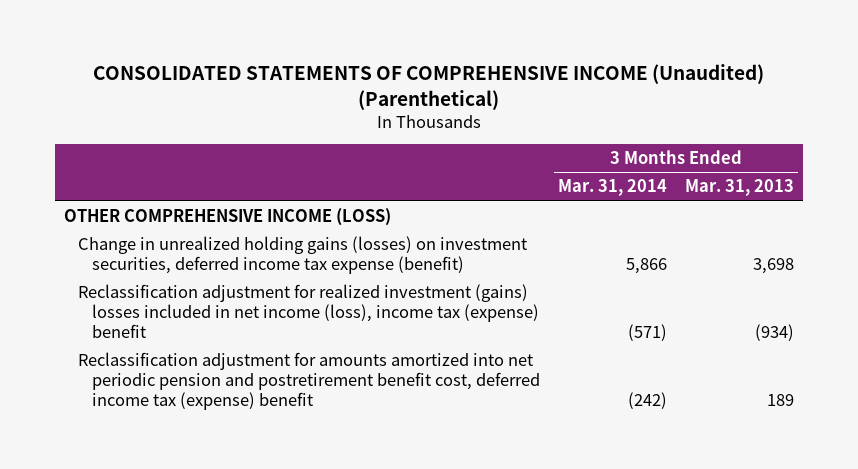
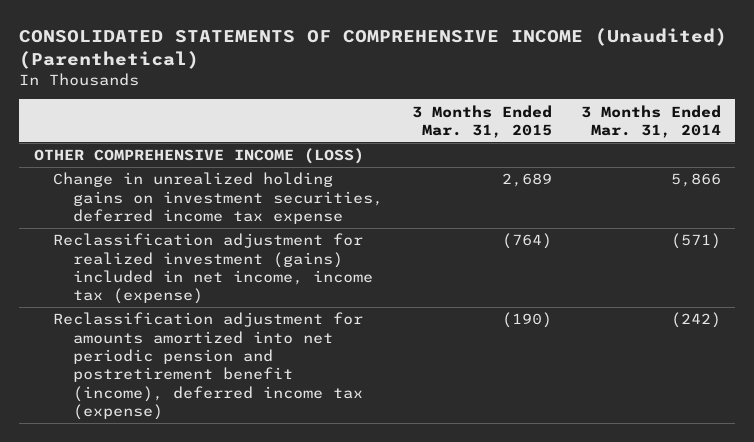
- | 3 Months Ended Mar. 31, 2014 | 3 Months Ended Mar. 31, 2013
+ | 3 Months Ended Mar. 31, 2015 | 3 Months Ended Mar. 31, 2014
- Change in unrealized holding gains (losses) on investment securities, deferred income tax expense (benefit) | 5,866 | 3,698
- Reclassification adjustment for realized investment (gains) losses included in net income (loss), income tax (expense) benefit | (571) | (934)
- Reclassification adjustment for amounts amortized into net periodic pension and postretirement benefit cost, deferred income tax (expense) benefit | (242) | 189
+ Change in unrealized holding gains on investment securities, deferred income tax expense | 2,689 | 5,866
+ Reclassification adjustment for realized investment (gains) included in net income, income tax (expense) | (764) | (571)
+ Reclassification adjustment for amounts amortized into net periodic pension and postretirement benefit (income), deferred income tax (expense) | (190) | (242)

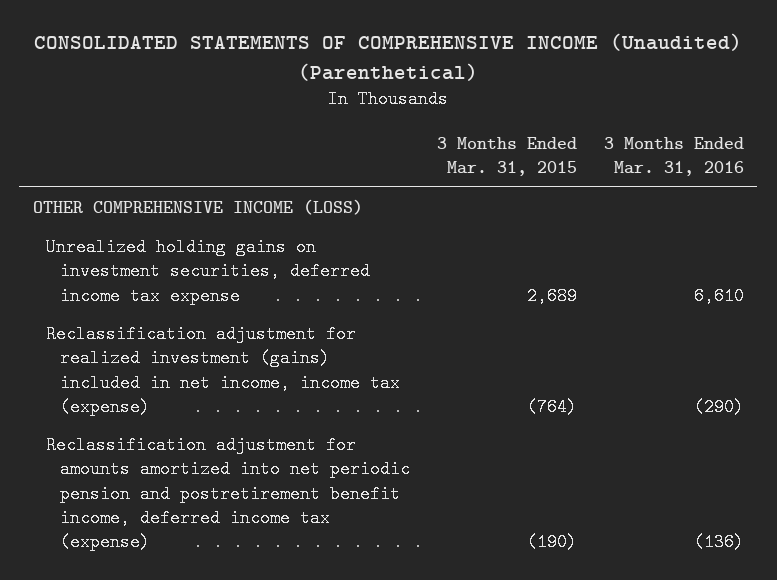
- | 3 Months Ended Mar. 31, 2015 | 3 Months Ended Mar. 31, 2014
+ | 3 Months Ended Mar. 31, 2015 | 3 Months Ended Mar. 31, 2016
- Change in unrealized holding gains on investment securities, deferred income tax expense | 2,689 | 5,866
+ Unrealized holding gains on investment securities, deferred income tax expense | 2,689 | 6,610
- Reclassification adjustment for amounts amortized into net periodic pension and postretirement benefit (income), deferred income tax (expense) | (190) | (242)
+ Reclassification adjustment for amounts amortized into net periodic pension and postretirement benefit income, deferred income tax (expense) | (190) | (136)

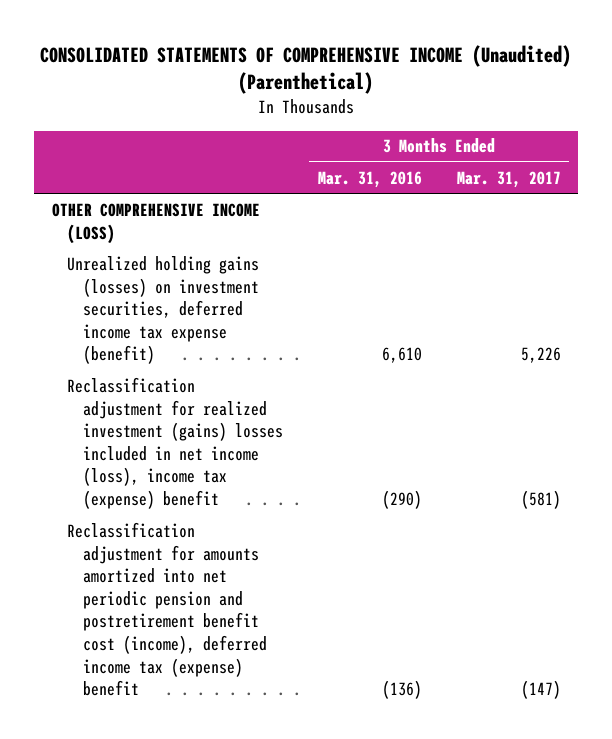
- | 3 Months Ended Mar. 31, 2015 | 3 Months Ended Mar. 31, 2016
+ | 3 Months Ended Mar. 31, 2016 | 3 Months Ended Mar. 31, 2017
- Unrealized holding gains on investment securities, deferred income tax expense | 2,689 | 6,610
- Reclassification adjustment for realized investment (gains) included in net income, income tax (expense) | (764) | (290)
- Reclassification adjustment for amounts amortized into net periodic pension and postretirement benefit income, deferred income tax (expense) | (190) | (136)
+ Unrealized holding gains (losses) on investment securities, deferred income tax expense (benefit) | 6,610 | 5,226
+ Reclassification adjustment for realized investment (gains) losses included in net income (loss), income tax (expense) benefit | (290) | (581)
+ Reclassification adjustment for amounts amortized into net periodic pension and postretirement benefit cost (income), deferred income tax (expense) benefit | (136) | (147)

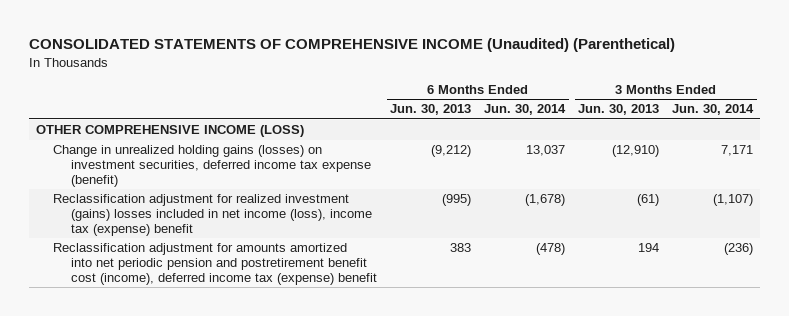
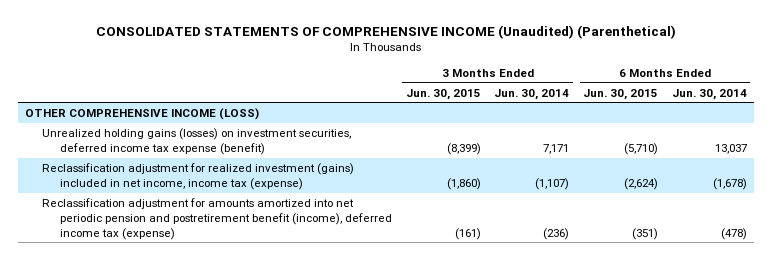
- | 6 Months Ended Jun. 30, 2013 | 6 Months Ended Jun. 30, 2014 | 3 Months Ended Jun. 30, 2013 | 3 Months Ended Jun. 30, 2014
+ | 3 Months Ended Jun. 30, 2015 | 3 Months Ended Jun. 30, 2014 | 6 Months Ended Jun. 30, 2015 | 6 Months Ended Jun. 30, 2014
- Change in unrealized holding gains (losses) on investment securities, deferred income tax expense (benefit) | (9,212) | 13,037 | (12,910) | 7,171
- Reclassification adjustment for realized investment (gains) losses included in net income (loss), income tax (expense) benefit | (995) | (1,678) | (61) | (1,107)
- Reclassification adjustment for amounts amortized into net periodic pension and postretirement benefit cost (income), deferred income tax (expense) benefit | 383 | (478) | 194 | (236)
+ Unrealized holding gains (losses) on investment securities, deferred income tax expense (benefit) | (8,399) | 7,171 | (5,710) | 13,037
+ Reclassification adjustment for realized investment (gains) included in net income, income tax (expense) | (1,860) | (1,107) | (2,624) | (1,678)
+ Reclassification adjustment for amounts amortized into net periodic pension and postretirement benefit (income), deferred income tax (expense) | (161) | (236) | (351) | (478)

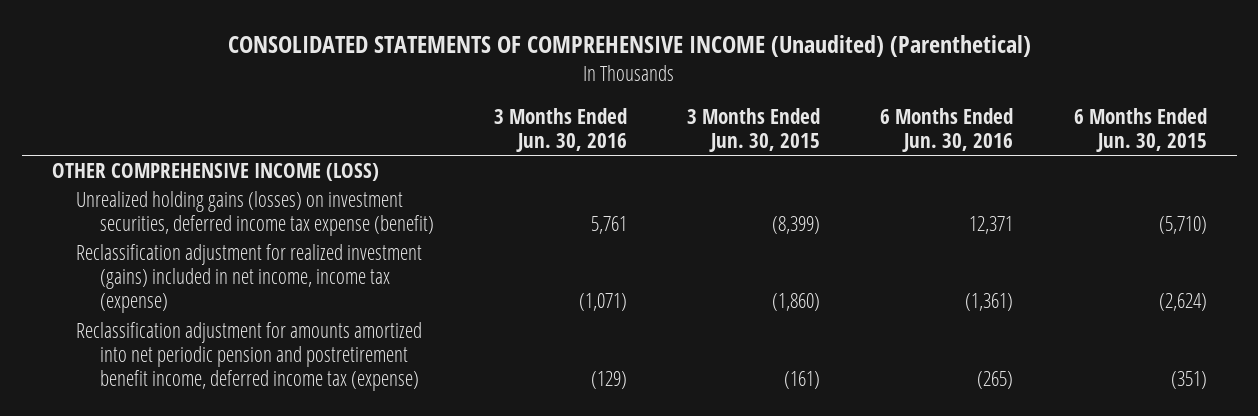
- | 3 Months Ended Jun. 30, 2015 | 3 Months Ended Jun. 30, 2014 | 6 Months Ended Jun. 30, 2015 | 6 Months Ended Jun. 30, 2014
+ | 3 Months Ended Jun. 30, 2016 | 3 Months Ended Jun. 30, 2015 | 6 Months Ended Jun. 30, 2016 | 6 Months Ended Jun. 30, 2015
- Reclassification adjustment for amounts amortized into net periodic pension and postretirement benefit (income), deferred income tax (expense) | (161) | (236) | (351) | (478)
+ Reclassification adjustment for amounts amortized into net periodic pension and postretirement benefit income, deferred income tax (expense) | (129) | (161) | (265) | (351)

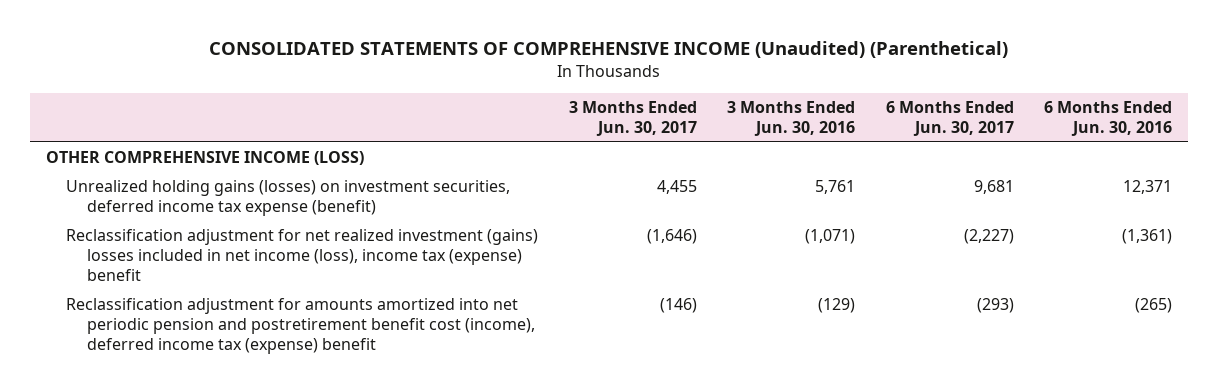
- | 3 Months Ended Jun. 30, 2016 | 3 Months Ended Jun. 30, 2015 | 6 Months Ended Jun. 30, 2016 | 6 Months Ended Jun. 30, 2015
+ | 3 Months Ended Jun. 30, 2017 | 3 Months Ended Jun. 30, 2016 | 6 Months Ended Jun. 30, 2017 | 6 Months Ended Jun. 30, 2016
- Reclassification adjustment for realized investment (gains) included in net income, income tax (expense) | (1,071) | (1,860) | (1,361) | (2,624)
- Reclassification adjustment for amounts amortized into net periodic pension and postretirement benefit income, deferred income tax (expense) | (129) | (161) | (265) | (351)
+ Reclassification adjustment for net realized investment (gains) losses included in net income (loss), income tax (expense) benefit | (1,646) | (1,071) | (2,227) | (1,361)
+ Reclassification adjustment for amounts amortized into net periodic pension and postretirement benefit cost (income), deferred income tax (expense) benefit | (146) | (129) | (293) | (265)

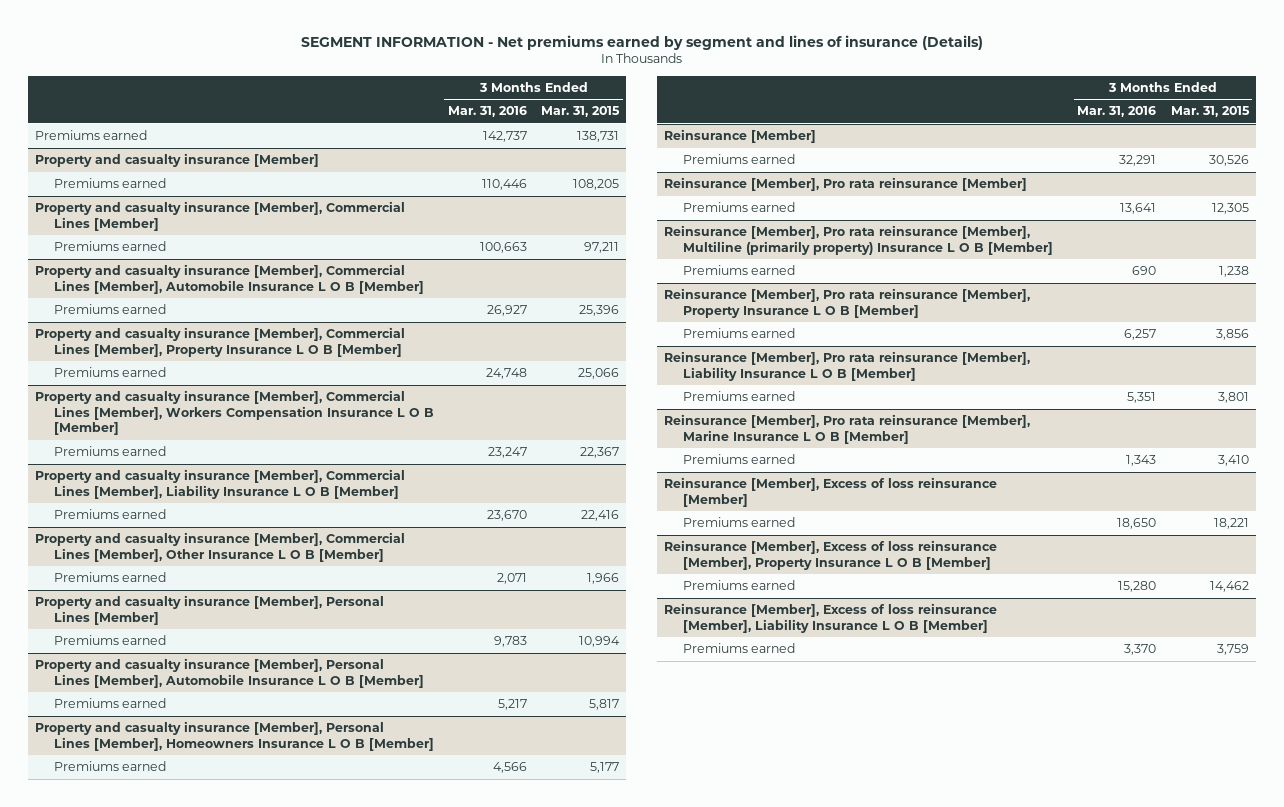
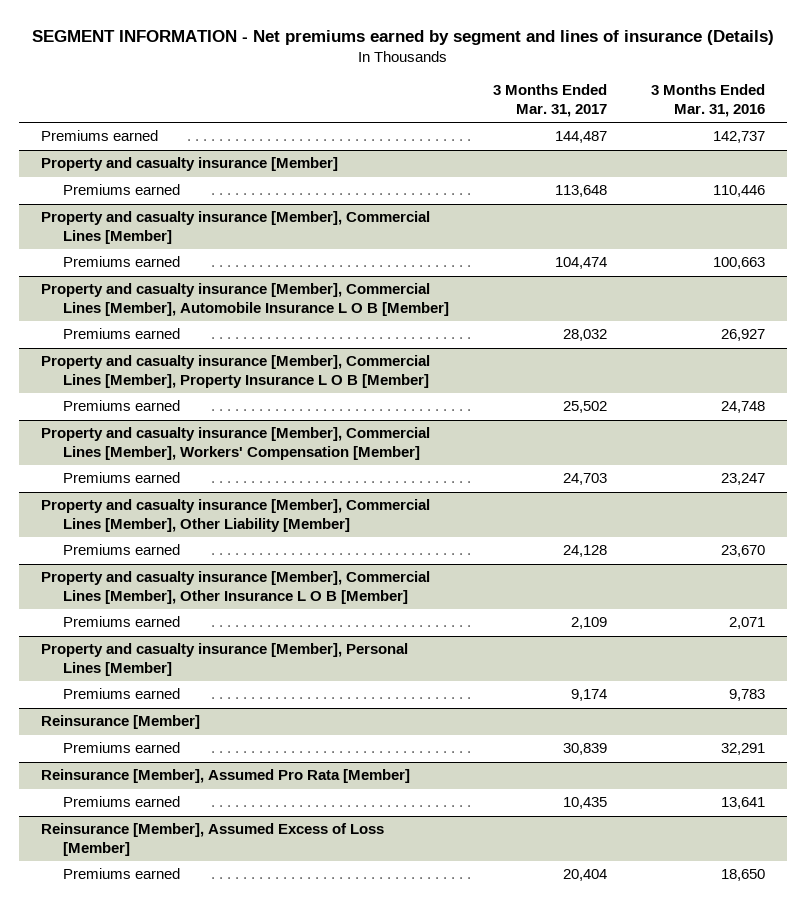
- | 3 Months Ended Mar. 31, 2016 | 3 Months Ended Mar. 31, 2015
+ | 3 Months Ended Mar. 31, 2017 | 3 Months Ended Mar. 31, 2016
- Property and casualty insurance [Member], Commercial Lines [Member], Workers Compensation Insurance L O B [Member]
+ Property and casualty insurance [Member], Commercial Lines [Member], Workers' Compensation [Member]
- Property and casualty insurance [Member], Commercial Lines [Member], Liability Insurance L O B [Member]
+ Property and casualty insurance [Member], Commercial Lines [Member], Other Liability [Member]
- Property and casualty insurance [Member], Personal Lines [Member], Automobile Insurance L O B [Member]
- Premiums earned | 5,217 | 5,817
- Property and casualty insurance [Member], Personal Lines [Member], Homeowners Insurance L O B [Member]
- Premiums earned | 4,566 | 5,177
- Reinsurance [Member], Pro rata reinsurance [Member]
+ Reinsurance [Member], Assumed Pro Rata [Member]
- Reinsurance [Member], Pro rata reinsurance [Member], Multiline (primarily property) Insurance L O B [Member]
- Premiums earned | 690 | 1,238
- Reinsurance [Member], Pro rata reinsurance [Member], Property Insurance L O B [Member]
- Premiums earned | 6,257 | 3,856
- Reinsurance [Member], Pro rata reinsurance [Member], Liability Insurance L O B [Member]
- Premiums earned | 5,351 | 3,801
- Reinsurance [Member], Pro rata reinsurance [Member], Marine Insurance L O B [Member]
- Premiums earned | 1,343 | 3,410
- Reinsurance [Member], Excess of loss reinsurance [Member]
+ Reinsurance [Member], Assumed Excess of Loss [Member]
- Reinsurance [Member], Excess of loss reinsurance [Member], Property Insurance L O B [Member]
- Premiums earned | 15,280 | 14,462
- Reinsurance [Member], Excess of loss reinsurance [Member], Liability Insurance L O B [Member]
- Premiums earned | 3,370 | 3,759

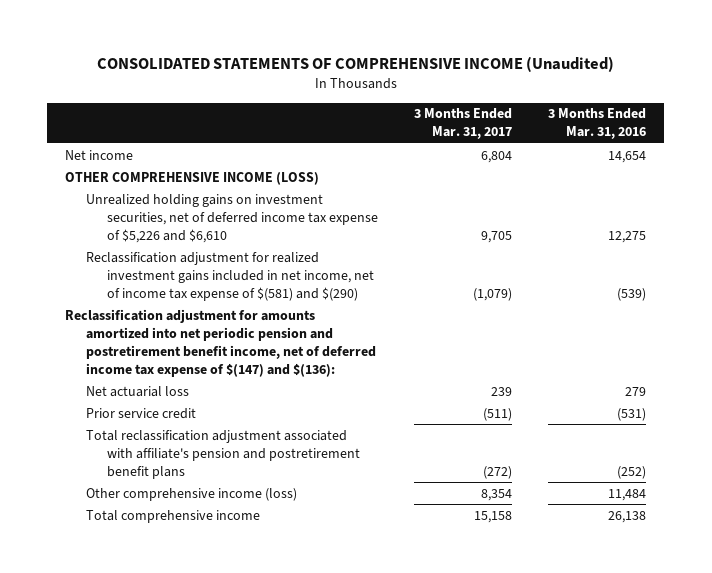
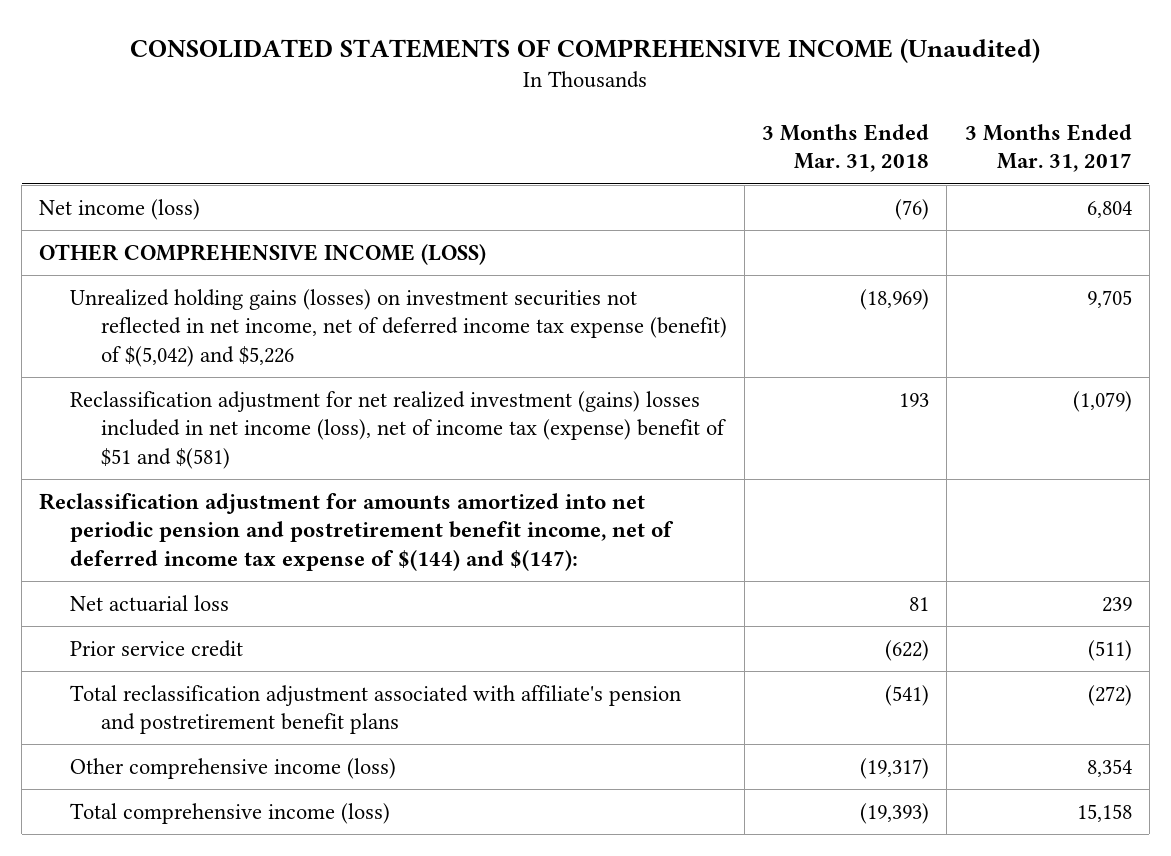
- | 3 Months Ended Mar. 31, 2017 | 3 Months Ended Mar. 31, 2016
+ | 3 Months Ended Mar. 31, 2018 | 3 Months Ended Mar. 31, 2017
- Net income | 6,804 | 14,654
+ Net income (loss) | (76) | 6,804
- Unrealized holding gains on investment securities, net of deferred income tax expense of $5,226 and $6,610 | 9,705 | 12,275
- Reclassification adjustment for realized investment gains included in net income, net of income tax expense of $(581) and $(290) | (1,079) | (539)
- Reclassification adjustment for amounts amortized into net periodic pension and postretirement benefit income, net of deferred income tax expense of $(147) and $(136):
+ Unrealized holding gains (losses) on investment securities not reflected in net income, net of deferred income tax expense (benefit) of $(5,042) and $5,226 | (18,969) | 9,705
+ Reclassification adjustment for net realized investment (gains) losses included in net income (loss), net of income tax (expense) benefit of $51 and $(581) | 193 | (1,079)
+ Reclassification adjustment for amounts amortized into net periodic pension and postretirement benefit income, net of deferred income tax expense of $(144) and $(147):
- Total comprehensive income | 15,158 | 26,138
+ Total comprehensive income (loss) | (19,393) | 15,158

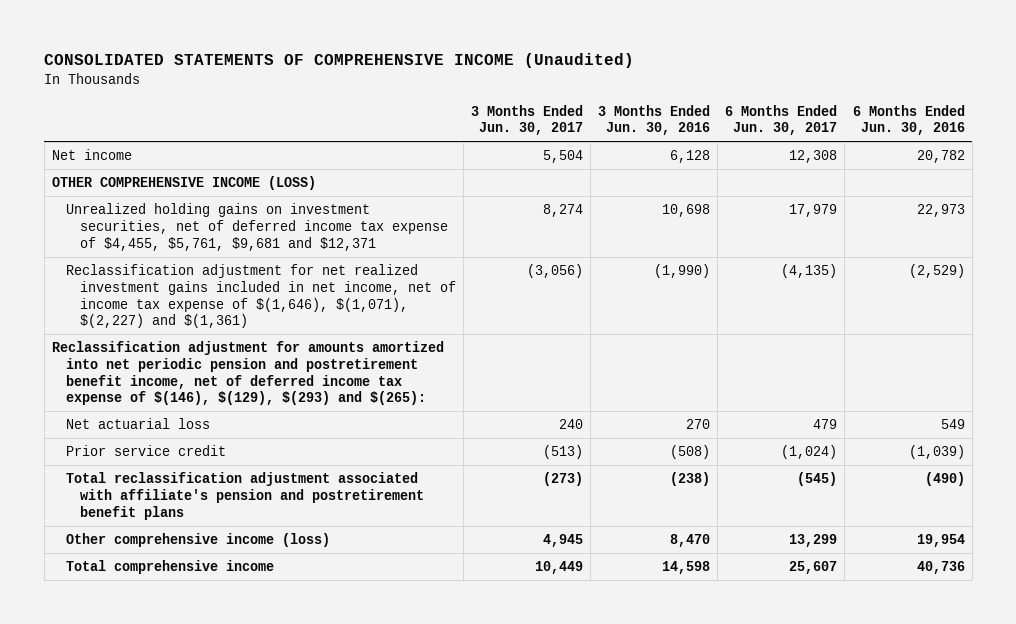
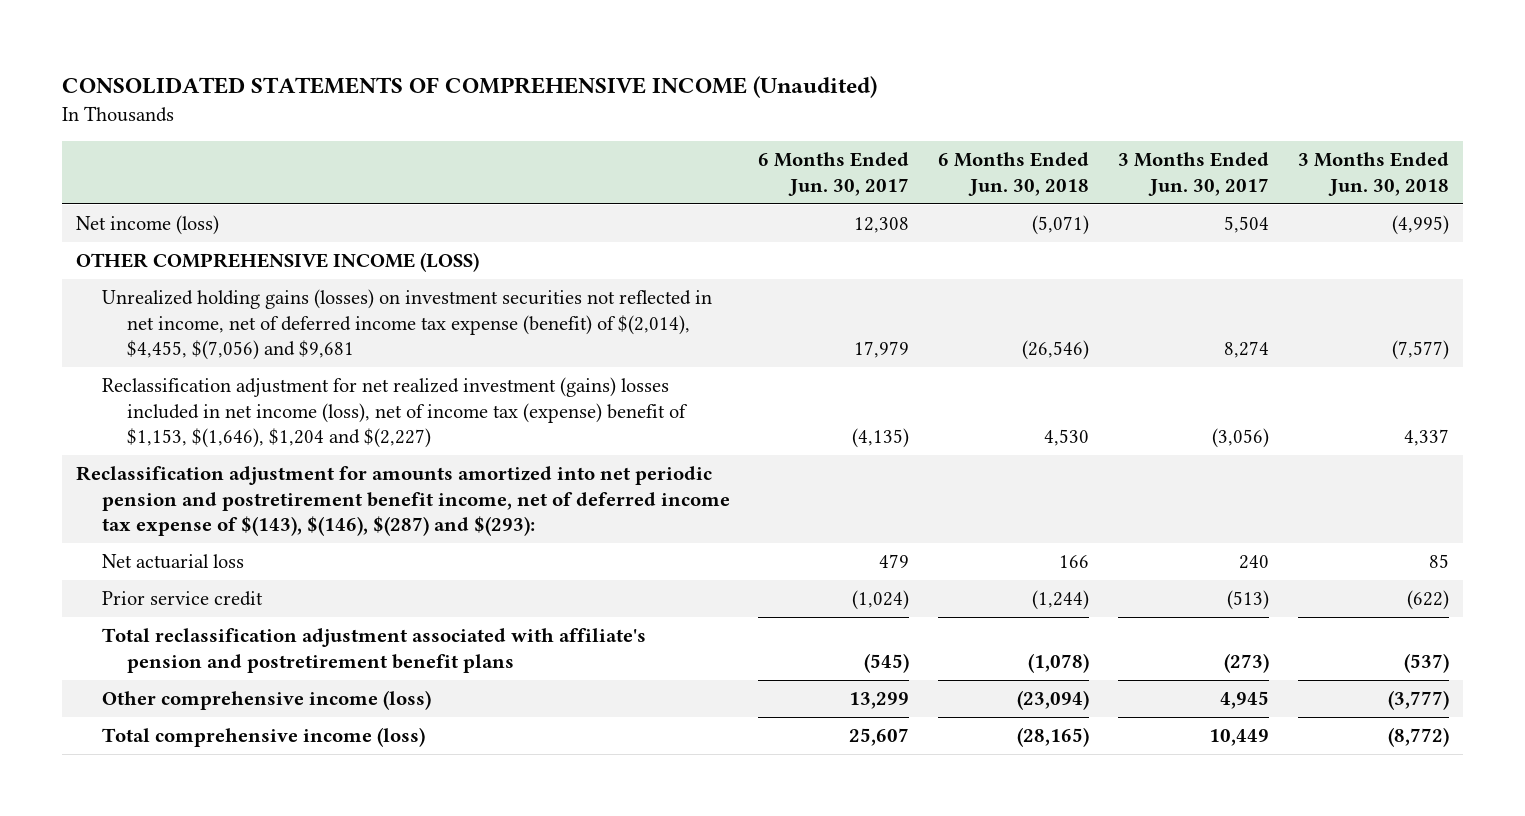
- | 3 Months Ended Jun. 30, 2017 | 3 Months Ended Jun. 30, 2016 | 6 Months Ended Jun. 30, 2017 | 6 Months Ended Jun. 30, 2016
+ | 6 Months Ended Jun. 30, 2017 | 6 Months Ended Jun. 30, 2018 | 3 Months Ended Jun. 30, 2017 | 3 Months Ended Jun. 30, 2018
- Net income | 5,504 | 6,128 | 12,308 | 20,782
+ Net income (loss) | 12,308 | (5,071) | 5,504 | (4,995)
- Unrealized holding gains on investment securities, net of deferred income tax expense of $4,455, $5,761, $9,681 and $12,371 | 8,274 | 10,698 | 17,979 | 22,973
- Reclassification adjustment for net realized investment gains included in net income, net of income tax expense of $(1,646), $(1,071), $(2,227) and $(1,361) | (3,056) | (1,990) | (4,135) | (2,529)
- Reclassification adjustment for amounts amortized into net periodic pension and postretirement benefit income, net of deferred income tax expense of $(146), $(129), $(293) and $(265):
+ Unrealized holding gains (losses) on investment securities not reflected in net income, net of deferred income tax expense (benefit) of $(2,014), $4,455, $(7,056) and $9,681 | 17,979 | (26,546) | 8,274 | (7,577)
+ Reclassification adjustment for net realized investment (gains) losses included in net income (loss), net of income tax (expense) benefit of $1,153, $(1,646), $1,204 and $(2,227) | (4,135) | 4,530 | (3,056) | 4,337
+ Reclassification adjustment for amounts amortized into net periodic pension and postretirement benefit income, net of deferred income tax expense of $(143), $(146), $(287) and $(293):
- Total comprehensive income | 10,449 | 14,598 | 25,607 | 40,736
+ Total comprehensive income (loss) | 25,607 | (28,165) | 10,449 | (8,772)

